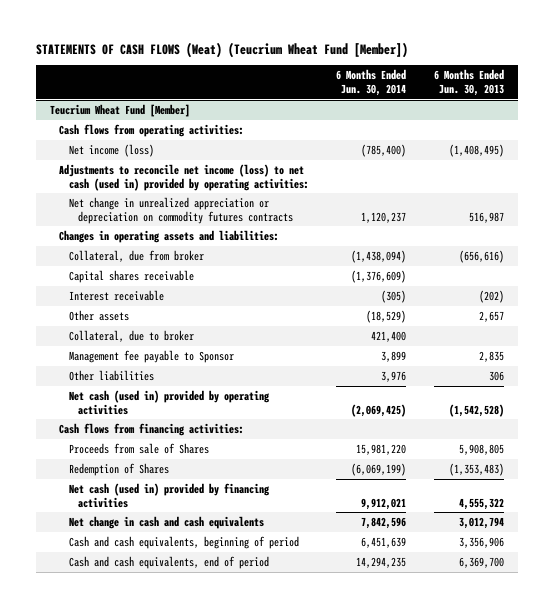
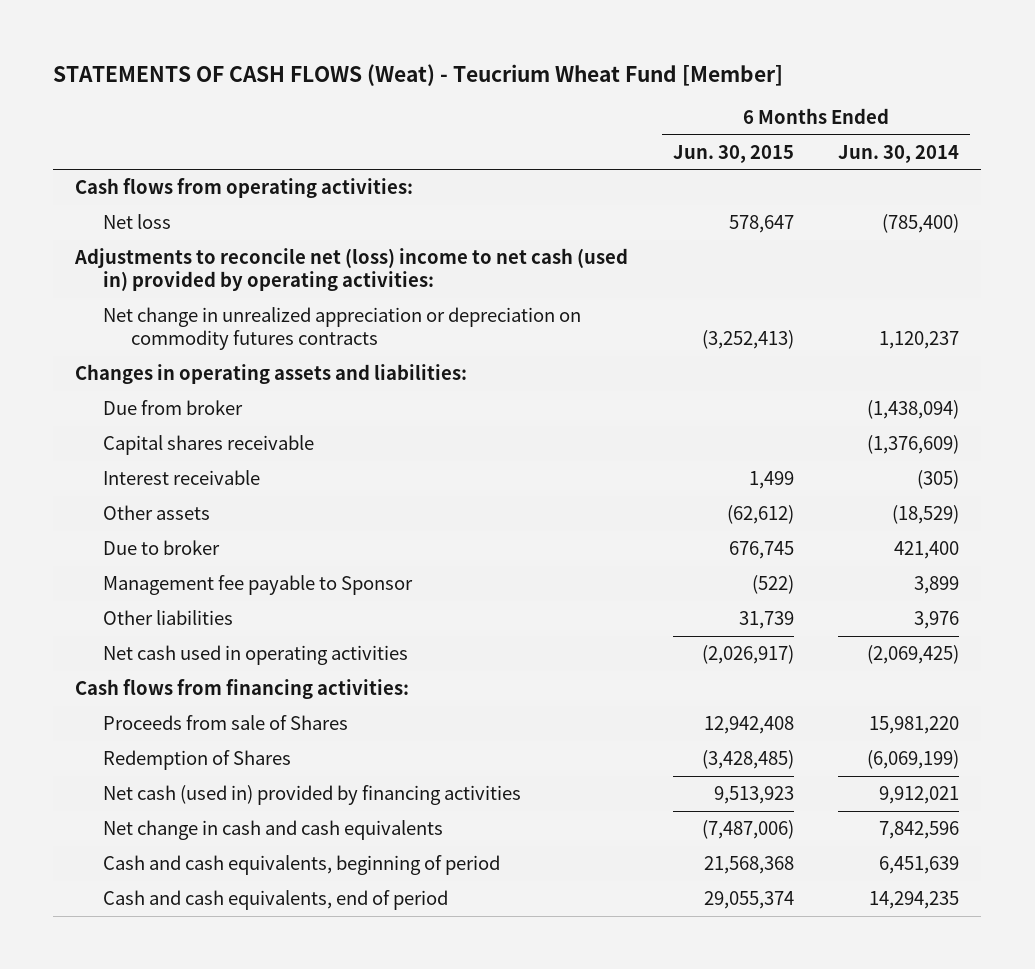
- STATEMENTS OF CASH FLOWS (Weat) (Teucrium Wheat Fund [Member])
+ STATEMENTS OF CASH FLOWS (Weat) - Teucrium Wheat Fund [Member]
- | 6 Months Ended Jun. 30, 2014 | 6 Months Ended Jun. 30, 2013
+ | 6 Months Ended Jun. 30, 2015 | 6 Months Ended Jun. 30, 2014
- Teucrium Wheat Fund [Member]
- Net income (loss) | (785,400) | (1,408,495)
- Adjustments to reconcile net income (loss) to net cash (used in) provided by operating activities:
+ Net loss | 578,647 | (785,400)
+ Adjustments to reconcile net (loss) income to net cash (used in) provided by operating activities:
- Collateral, due from broker | (1,438,094) | (656,616)
+ Due from broker | | (1,438,094)
- Collateral, due to broker | 421,400 |
+ Due to broker | 676,745 | 421,400
- Net cash (used in) provided by operating activities | (2,069,425) | (1,542,528)
+ Net cash used in operating activities | (2,026,917) | (2,069,425)

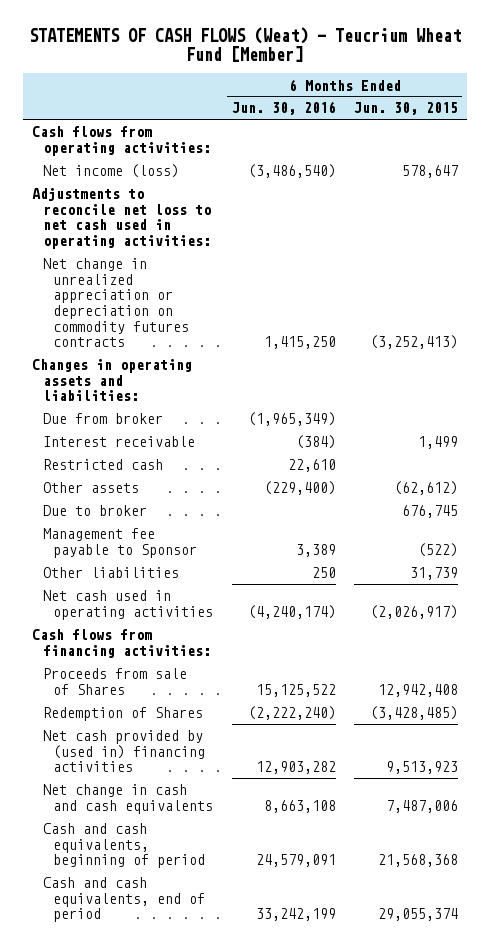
- | 6 Months Ended Jun. 30, 2015 | 6 Months Ended Jun. 30, 2014
+ | 6 Months Ended Jun. 30, 2016 | 6 Months Ended Jun. 30, 2015
- Net loss | 578,647 | (785,400)
- Adjustments to reconcile net (loss) income to net cash (used in) provided by operating activities:
+ Net income (loss) | (3,486,540) | 578,647
+ Adjustments to reconcile net loss to net cash used in operating activities:
- Capital shares receivable | | (1,376,609)
+ Restricted cash | 22,610 |
- Net cash (used in) provided by financing activities | 9,513,923 | 9,912,021
- Net change in cash and cash equivalents | (7,487,006) | 7,842,596
+ Net cash provided by (used in) financing activities | 12,903,282 | 9,513,923
+ Net change in cash and cash equivalents | 8,663,108 | 7,487,006

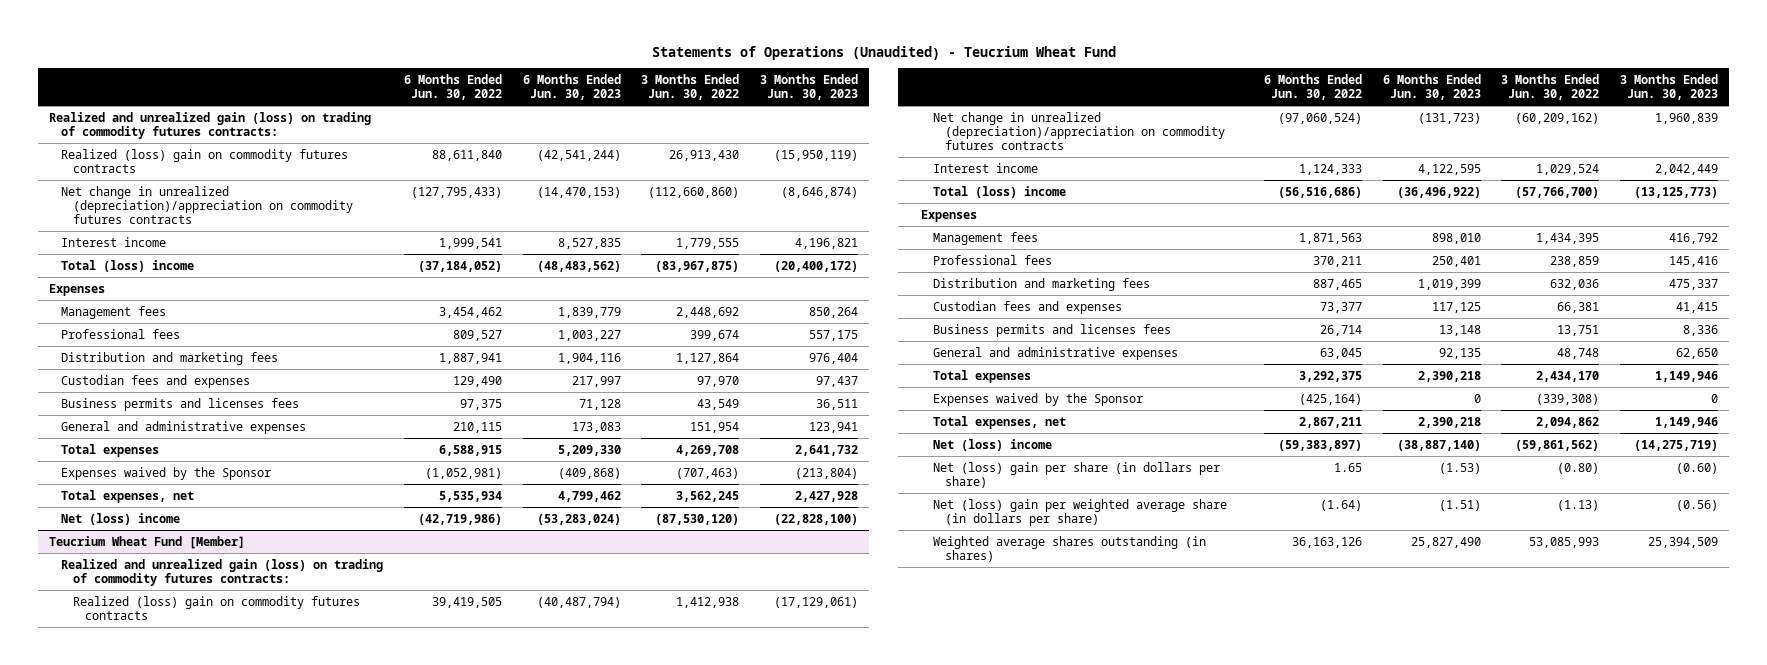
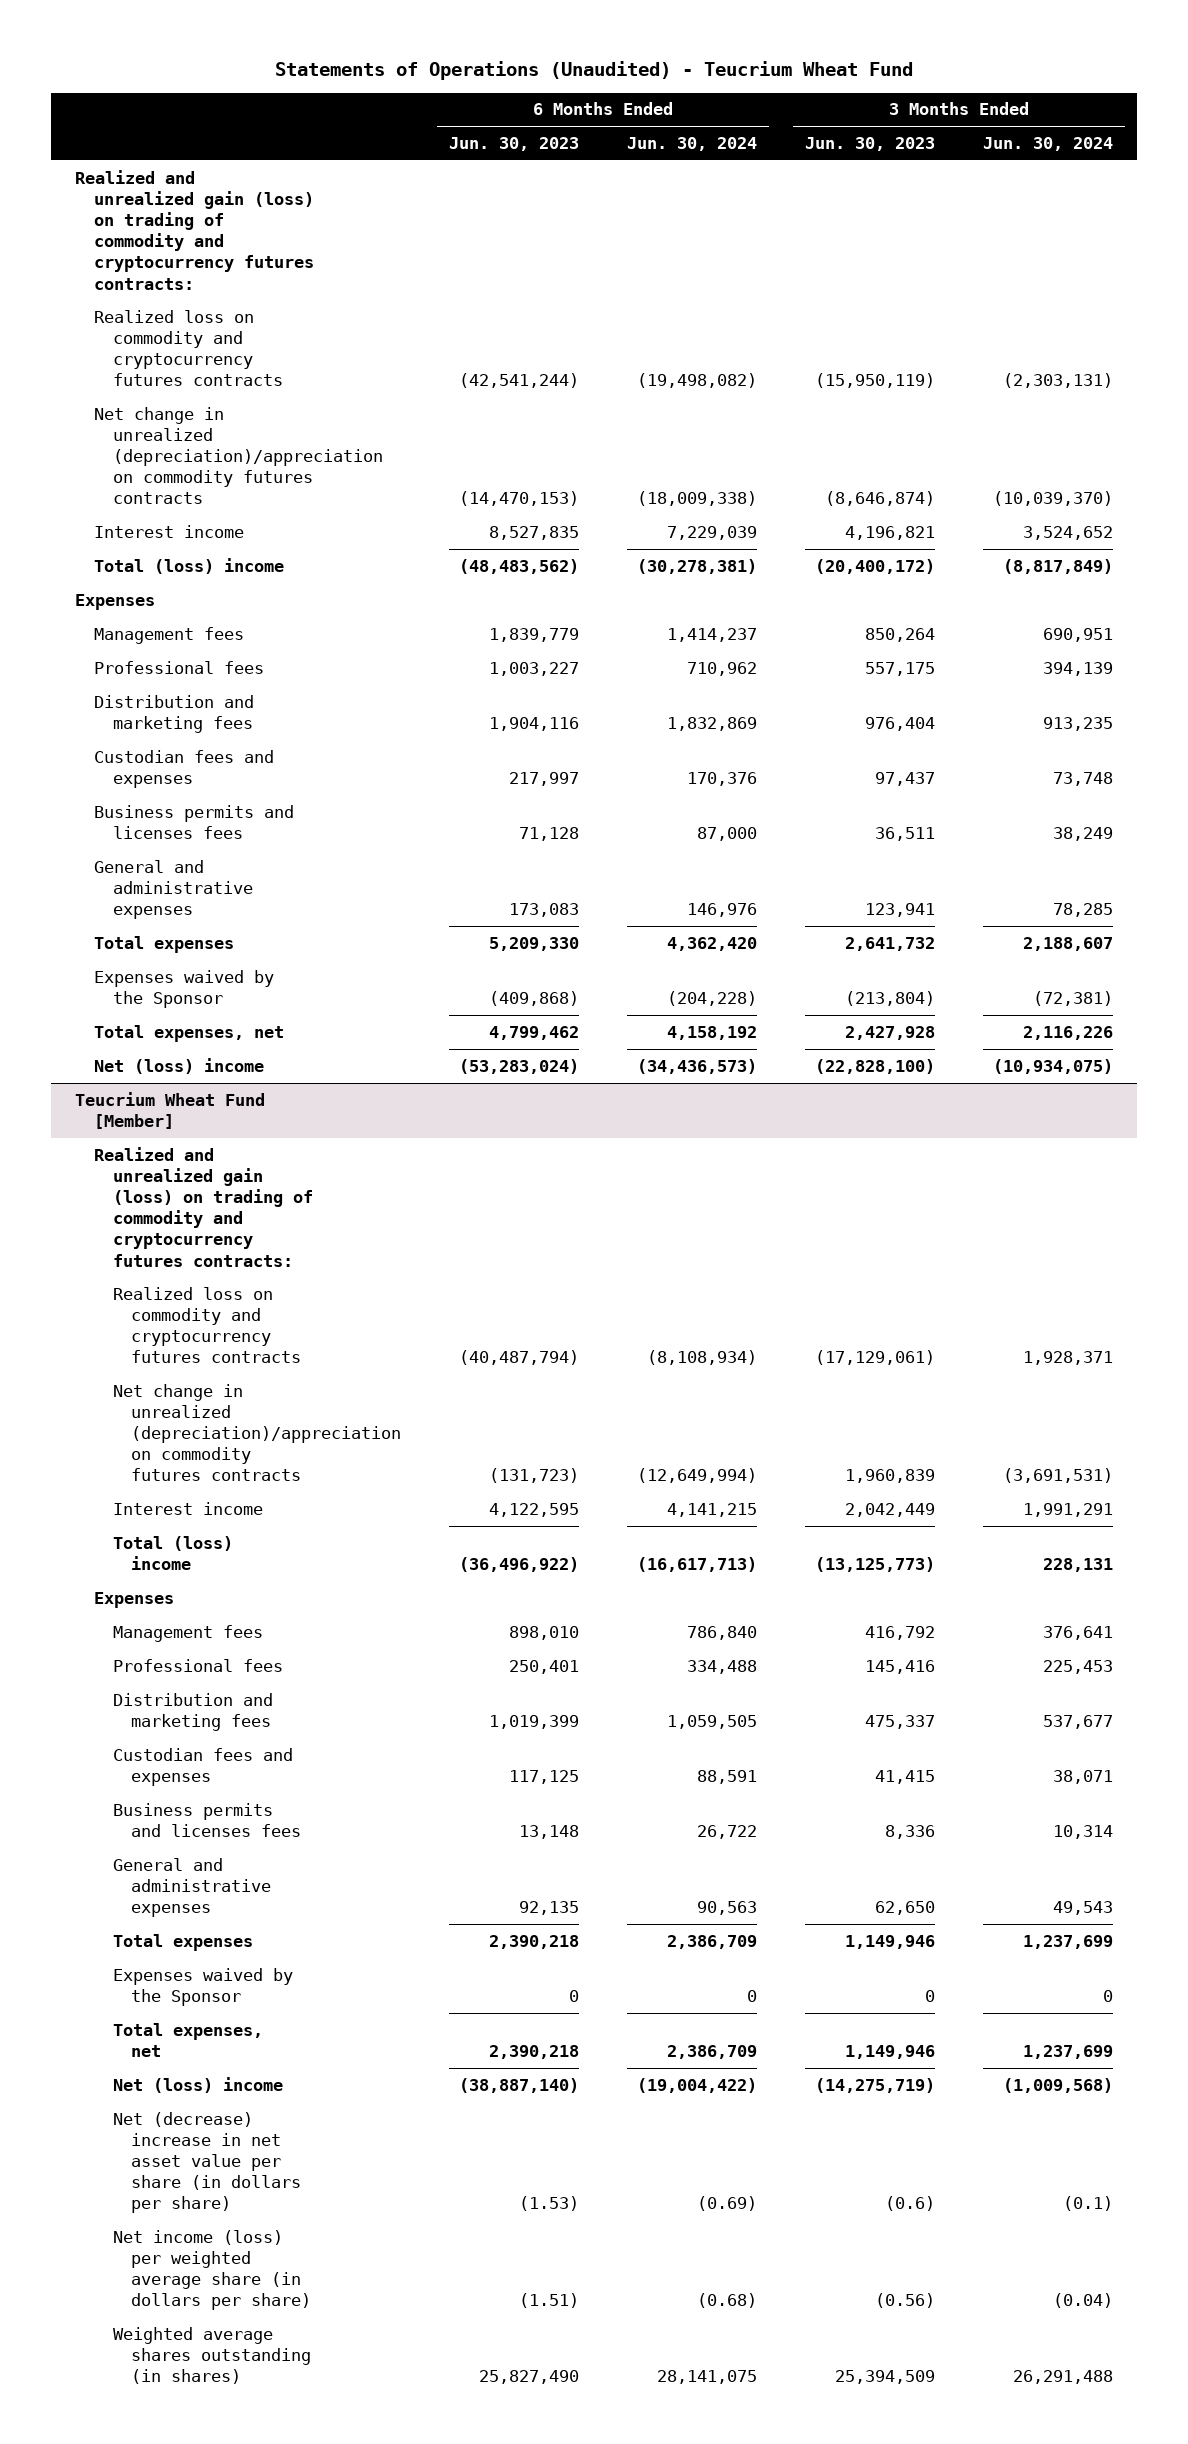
- | 6 Months Ended Jun. 30, 2022 | 6 Months Ended Jun. 30, 2023 | 3 Months Ended Jun. 30, 2022 | 3 Months Ended Jun. 30, 2023
+ | 6 Months Ended Jun. 30, 2023 | 6 Months Ended Jun. 30, 2024 | 3 Months Ended Jun. 30, 2023 | 3 Months Ended Jun. 30, 2024
- Realized and unrealized gain (loss) on trading of commodity futures contracts:
- Realized (loss) gain on commodity futures contracts | 88,611,840 | (42,541,244) | 26,913,430 | (15,950,119)
+ Realized and unrealized gain (loss) on trading of commodity and cryptocurrency futures contracts:
+ Realized loss on commodity and cryptocurrency futures contracts | (42,541,244) | (19,498,082) | (15,950,119) | (2,303,131)
@ Teucrium Wheat Fund [Member]
- Realized and unrealized gain (loss) on trading of commodity futures contracts:
- Realized (loss) gain on commodity futures contracts | 39,419,505 | (40,487,794) | 1,412,938 | (17,129,061)
+ Realized and unrealized gain (loss) on trading of commodity and cryptocurrency futures contracts:
+ Realized loss on commodity and cryptocurrency futures contracts | (40,487,794) | (8,108,934) | (17,129,061) | 1,928,371
- Net (loss) gain per share (in dollars per share) | 1.65 | (1.53) | (0.80) | (0.60)
- Net (loss) gain per weighted average share (in dollars per share) | (1.64) | (1.51) | (1.13) | (0.56)
+ Net (decrease) increase in net asset value per share (in dollars per share) | (1.53) | (0.69) | (0.6) | (0.1)
+ Net income (loss) per weighted average share (in dollars per share) | (1.51) | (0.68) | (0.56) | (0.04)

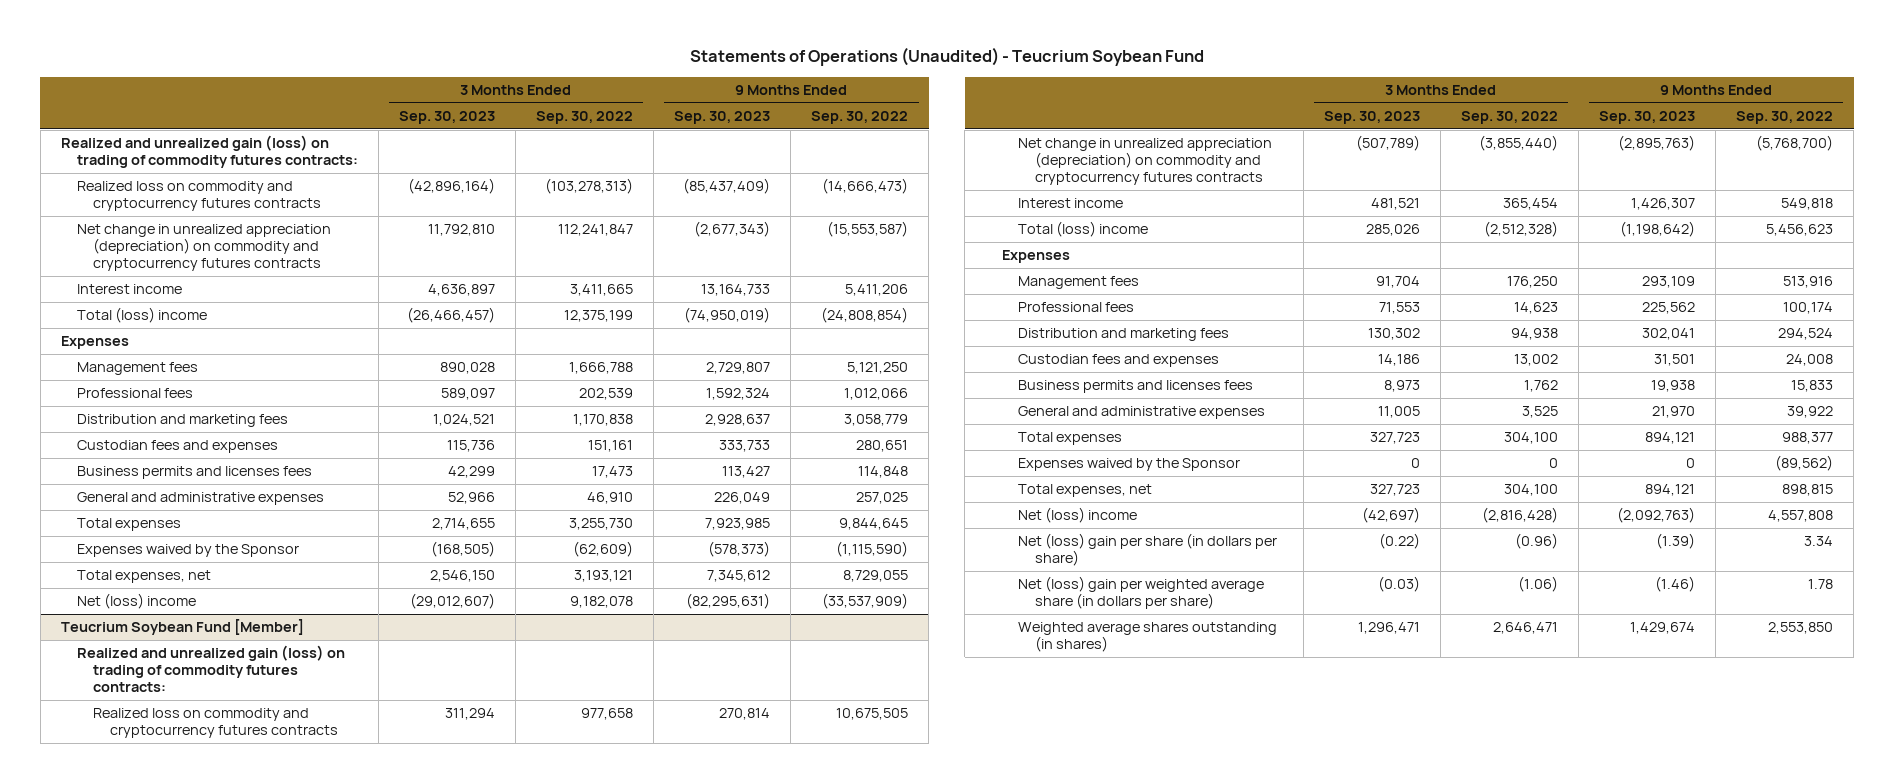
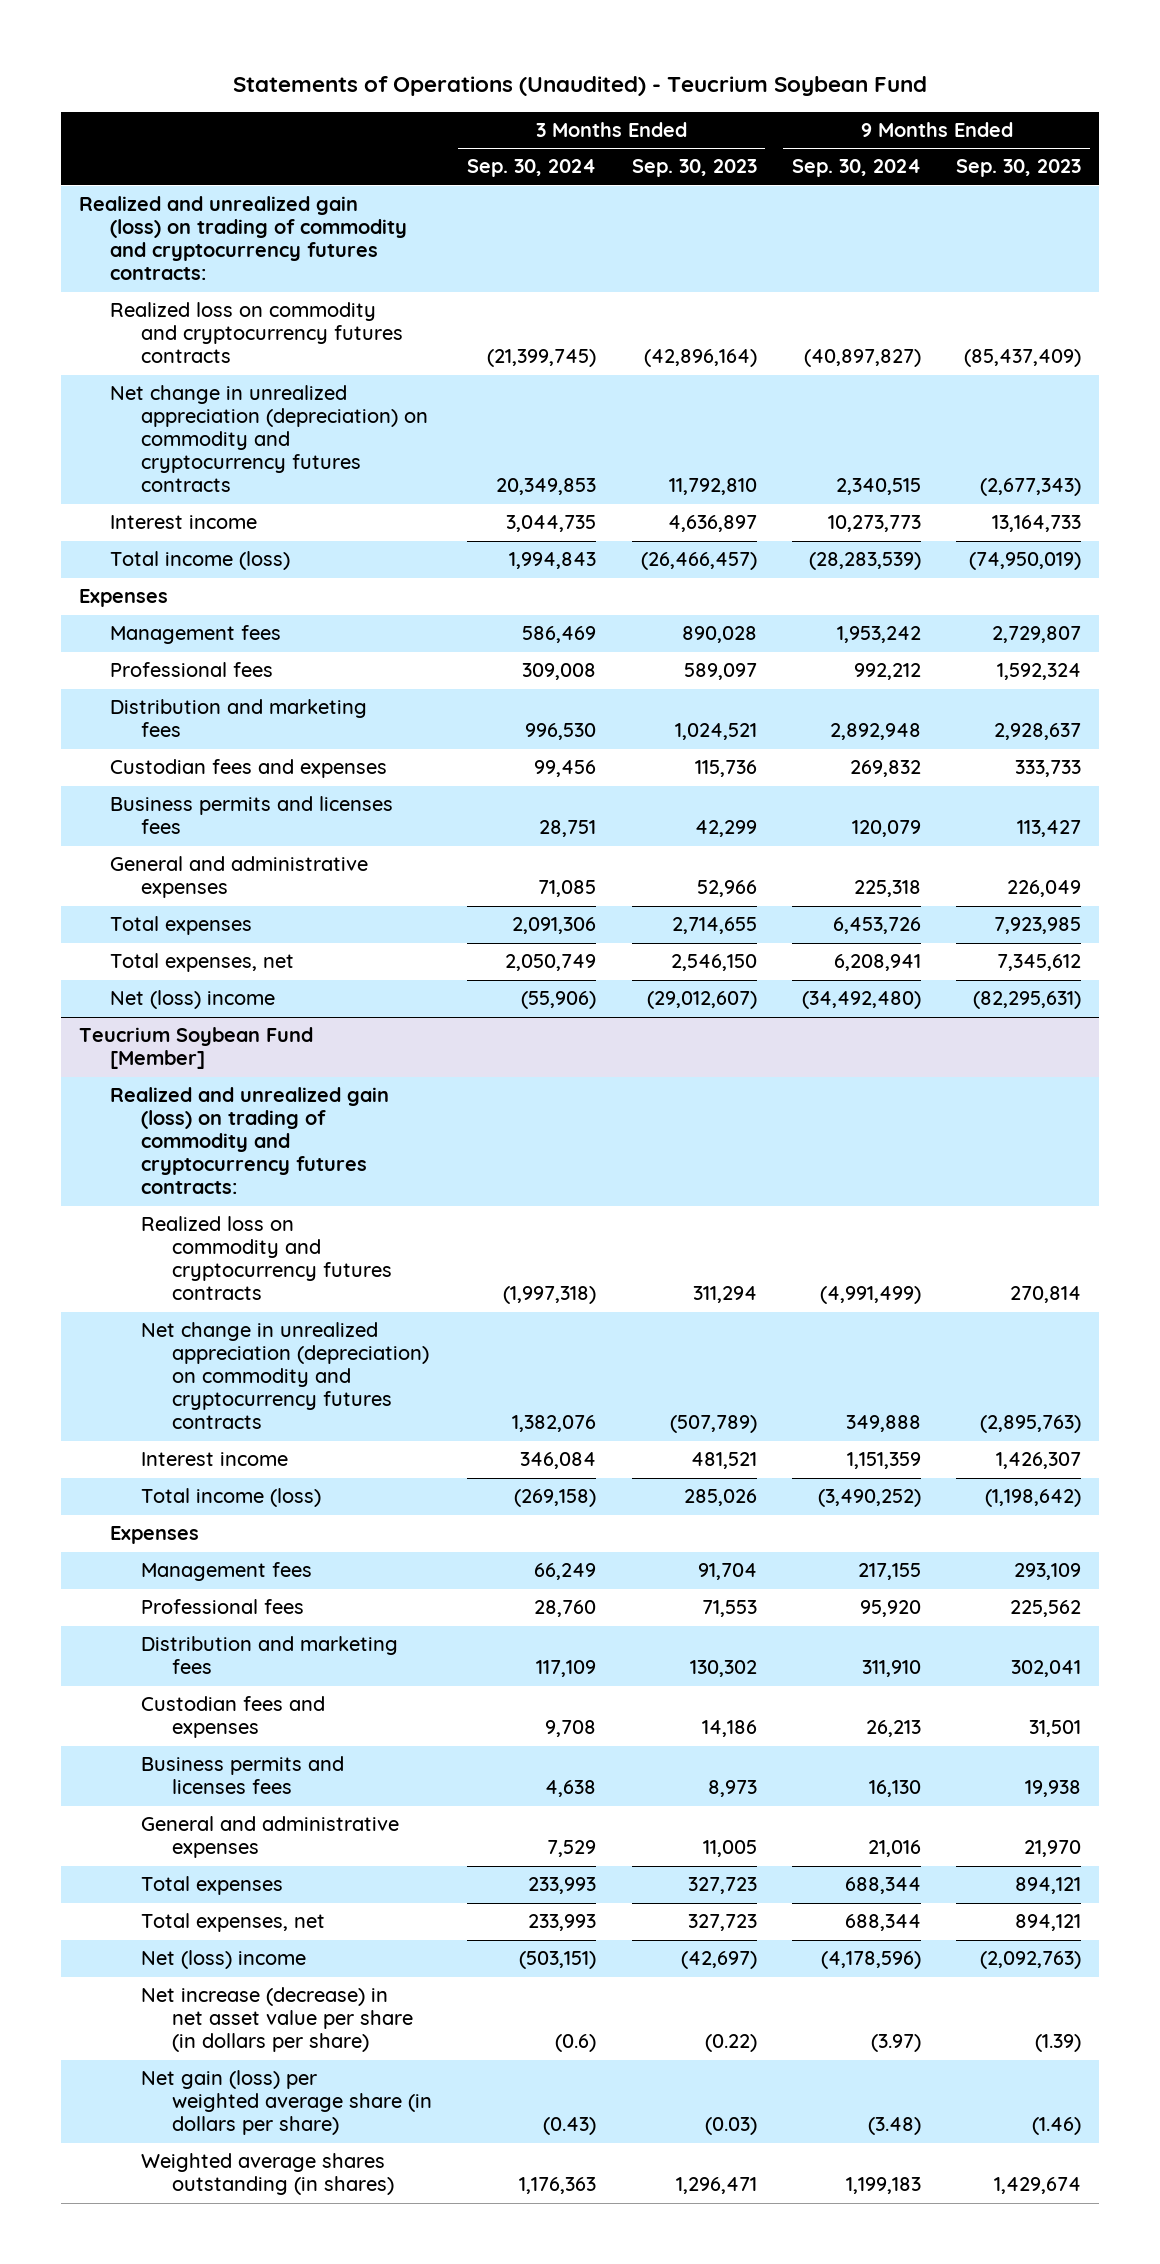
- | 3 Months Ended Sep. 30, 2023 | 3 Months Ended Sep. 30, 2022 | 9 Months Ended Sep. 30, 2023 | 9 Months Ended Sep. 30, 2022
+ | 3 Months Ended Sep. 30, 2024 | 3 Months Ended Sep. 30, 2023 | 9 Months Ended Sep. 30, 2024 | 9 Months Ended Sep. 30, 2023
- Realized and unrealized gain (loss) on trading of commodity futures contracts:
+ Realized and unrealized gain (loss) on trading of commodity and cryptocurrency futures contracts:
- Total (loss) income | (26,466,457) | 12,375,199 | (74,950,019) | (24,808,854)
+ Total income (loss) | 1,994,843 | (26,466,457) | (28,283,539) | (74,950,019)
- Expenses waived by the Sponsor | (168,505) | (62,609) | (578,373) | (1,115,590)
@ Teucrium Soybean Fund [Member]
- Realized and unrealized gain (loss) on trading of commodity futures contracts:
+ Realized and unrealized gain (loss) on trading of commodity and cryptocurrency futures contracts:
- Total (loss) income | 285,026 | (2,512,328) | (1,198,642) | 5,456,623
+ Total income (loss) | (269,158) | 285,026 | (3,490,252) | (1,198,642)
- Expenses waived by the Sponsor | 0 | 0 | 0 | (89,562)
- Net (loss) gain per share (in dollars per share) | (0.22) | (0.96) | (1.39) | 3.34
- Net (loss) gain per weighted average share (in dollars per share) | (0.03) | (1.06) | (1.46) | 1.78
+ Net increase (decrease) in net asset value per share (in dollars per share) | (0.6) | (0.22) | (3.97) | (1.39)
+ Net gain (loss) per weighted average share (in dollars per share) | (0.43) | (0.03) | (3.48) | (1.46)

